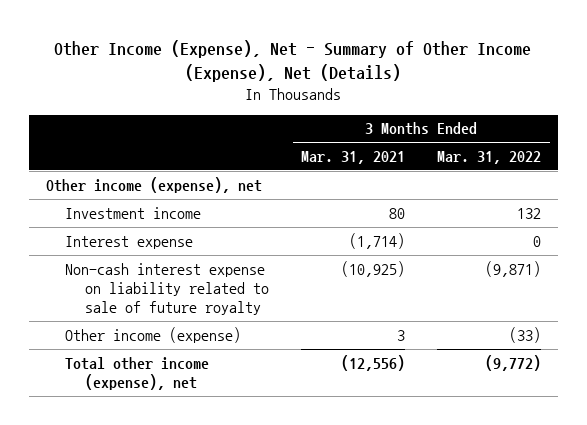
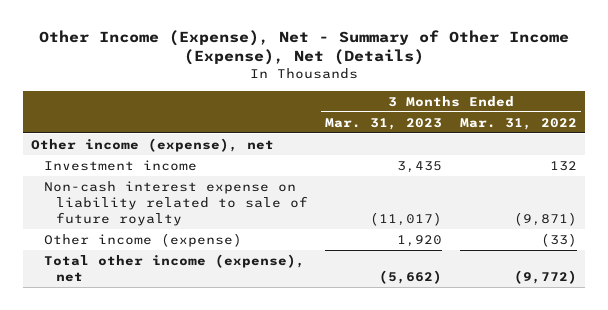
- | 3 Months Ended Mar. 31, 2021 | 3 Months Ended Mar. 31, 2022
+ | 3 Months Ended Mar. 31, 2023 | 3 Months Ended Mar. 31, 2022
- Interest expense | (1,714) | 0

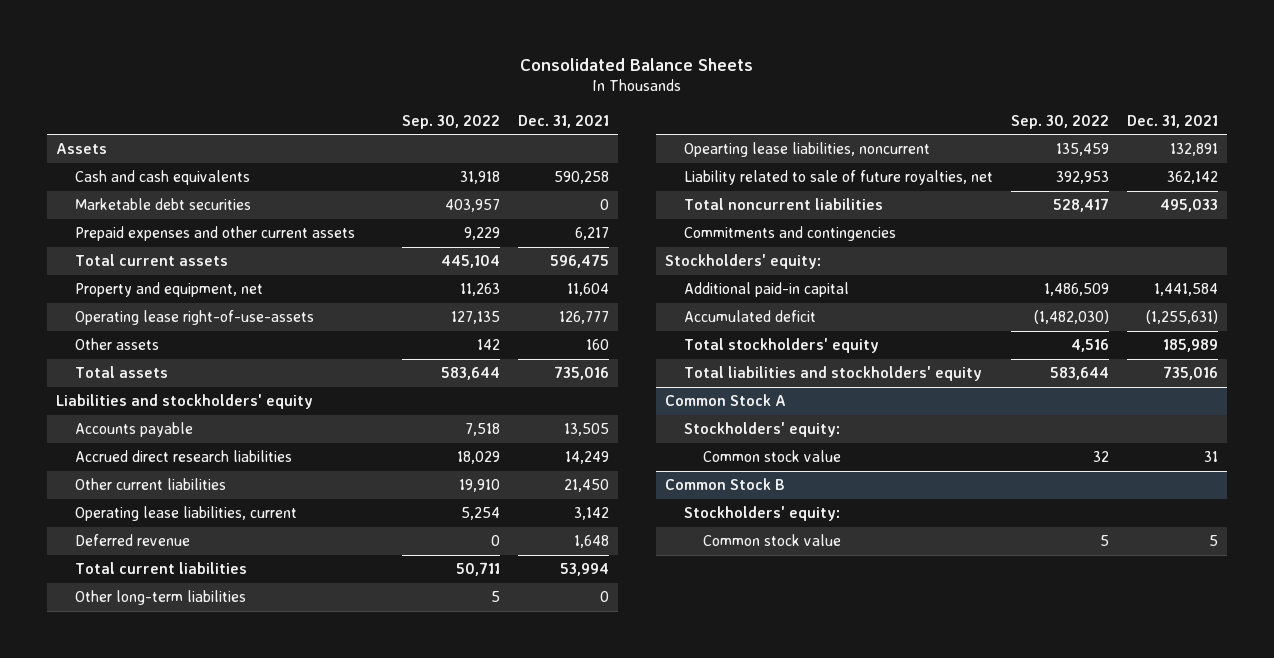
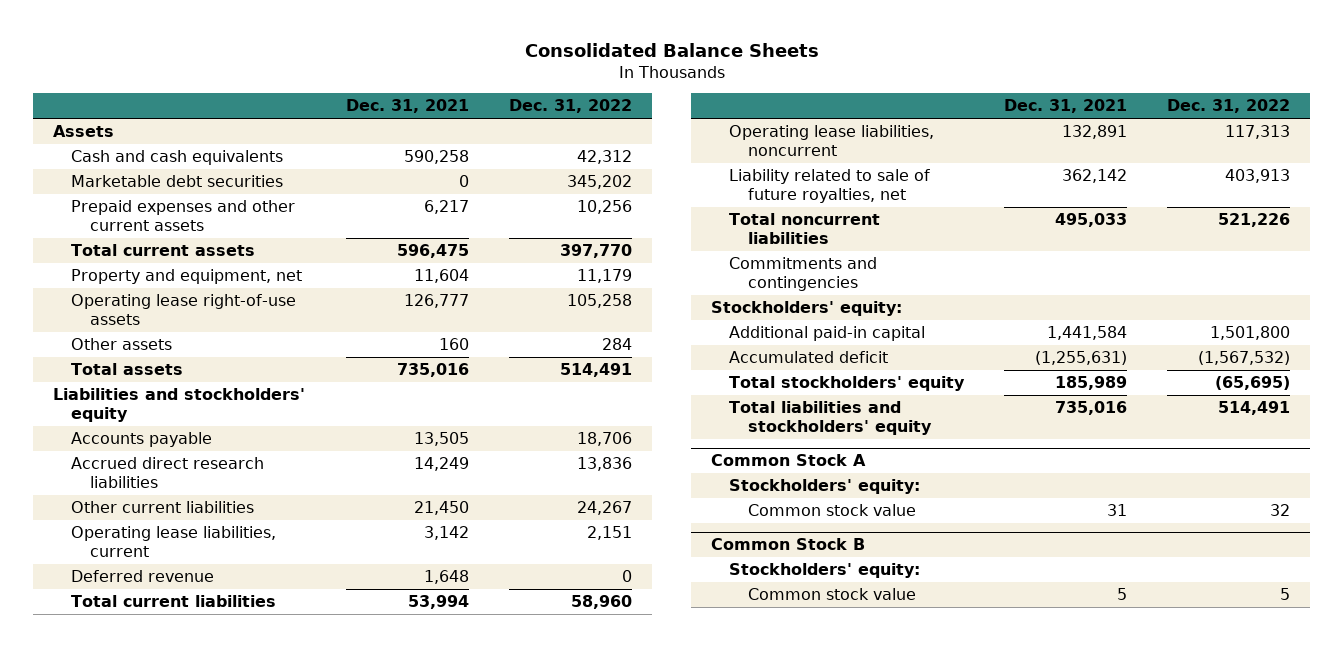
- | Sep. 30, 2022 | Dec. 31, 2021
+ | Dec. 31, 2021 | Dec. 31, 2022
- Operating lease right-of-use-assets | 127,135 | 126,777
+ Operating lease right-of-use assets | 126,777 | 105,258
- Other long-term liabilities | 5 | 0
- Opearting lease liabilities, noncurrent | 135,459 | 132,891
+ Operating lease liabilities, noncurrent | 132,891 | 117,313

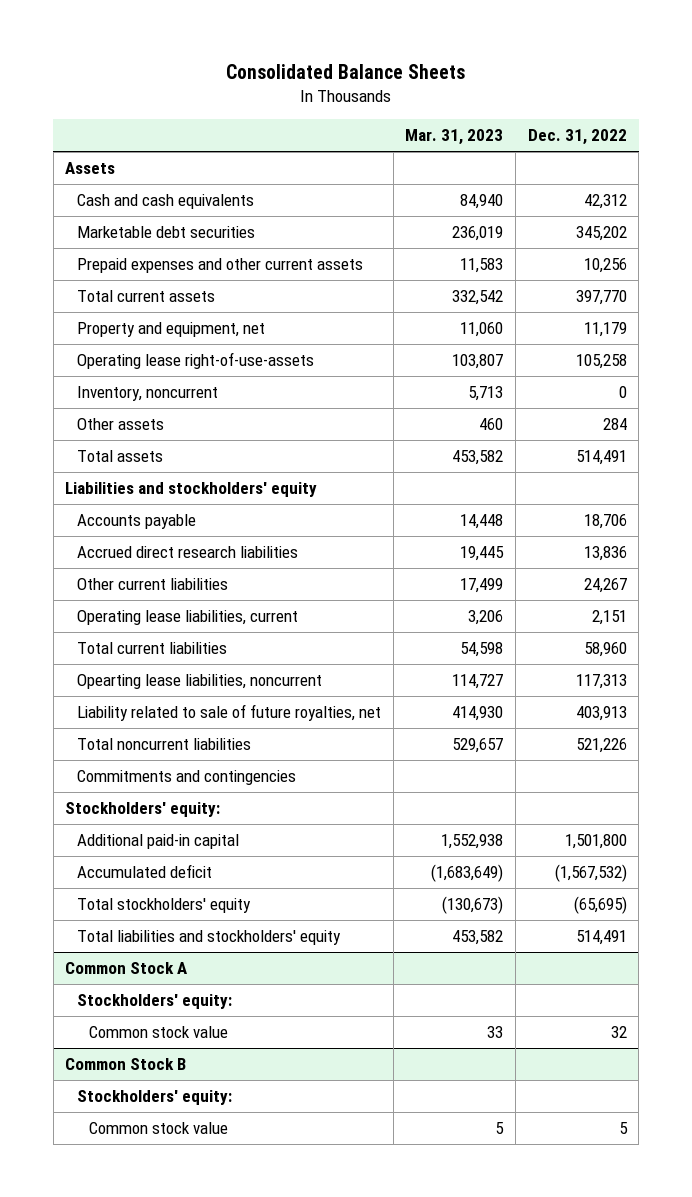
- | Dec. 31, 2021 | Dec. 31, 2022
+ | Mar. 31, 2023 | Dec. 31, 2022
- Operating lease right-of-use assets | 126,777 | 105,258
+ Operating lease right-of-use-assets | 103,807 | 105,258
+ Inventory, noncurrent | 5,713 | 0
- Deferred revenue | 1,648 | 0
- Operating lease liabilities, noncurrent | 132,891 | 117,313
+ Opearting lease liabilities, noncurrent | 114,727 | 117,313

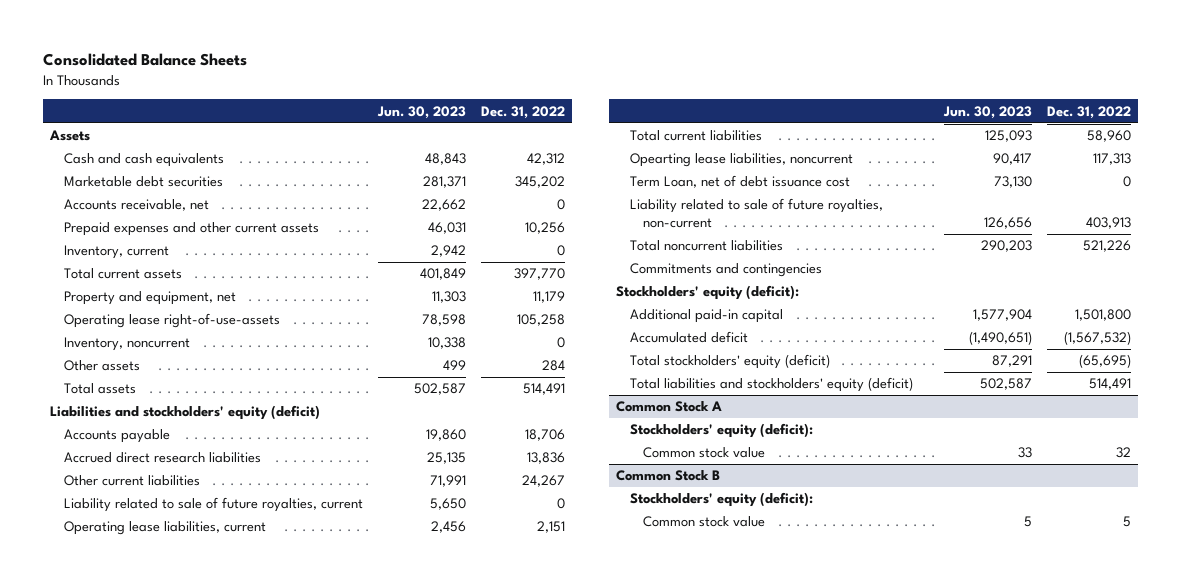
- | Mar. 31, 2023 | Dec. 31, 2022
+ | Jun. 30, 2023 | Dec. 31, 2022
+ Accounts receivable, net | 22,662 | 0
+ Inventory, current | 2,942 | 0
- Liabilities and stockholders' equity
+ Liabilities and stockholders' equity (deficit)
+ Liability related to sale of future royalties, current | 5,650 | 0
- Liability related to sale of future royalties, net | 414,930 | 403,913
+ Term Loan, net of debt issuance cost | 73,130 | 0
+ Liability related to sale of future royalties, non-current | 126,656 | 403,913
- Stockholders' equity:
+ Stockholders' equity (deficit):
- Total stockholders' equity | (130,673) | (65,695)
- Total liabilities and stockholders' equity | 453,582 | 514,491
+ Total stockholders' equity (deficit) | 87,291 | (65,695)
+ Total liabilities and stockholders' equity (deficit) | 502,587 | 514,491
@ Common Stock A
- Stockholders' equity:
+ Stockholders' equity (deficit):
@ Common Stock B
- Stockholders' equity:
+ Stockholders' equity (deficit):

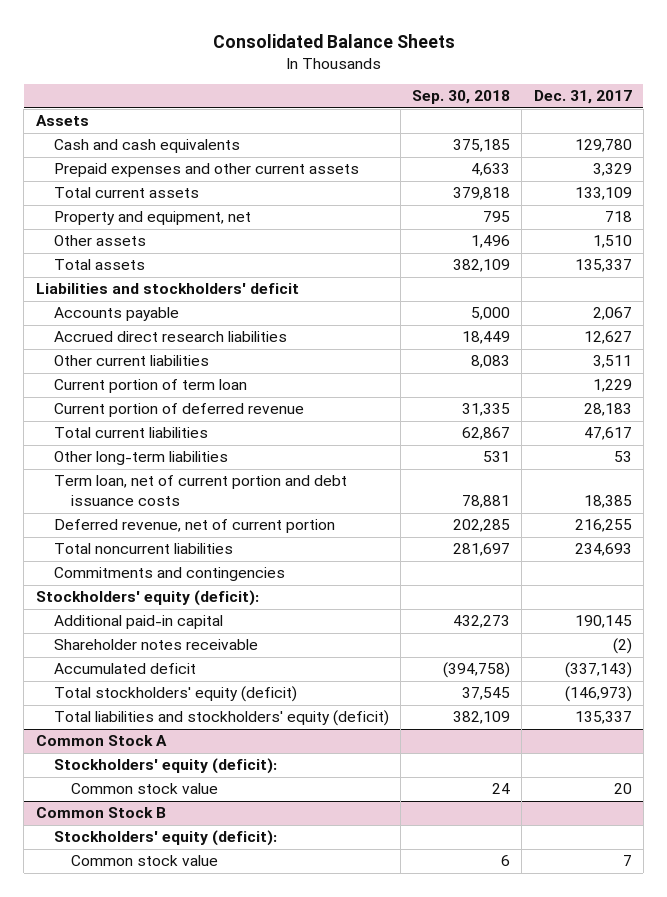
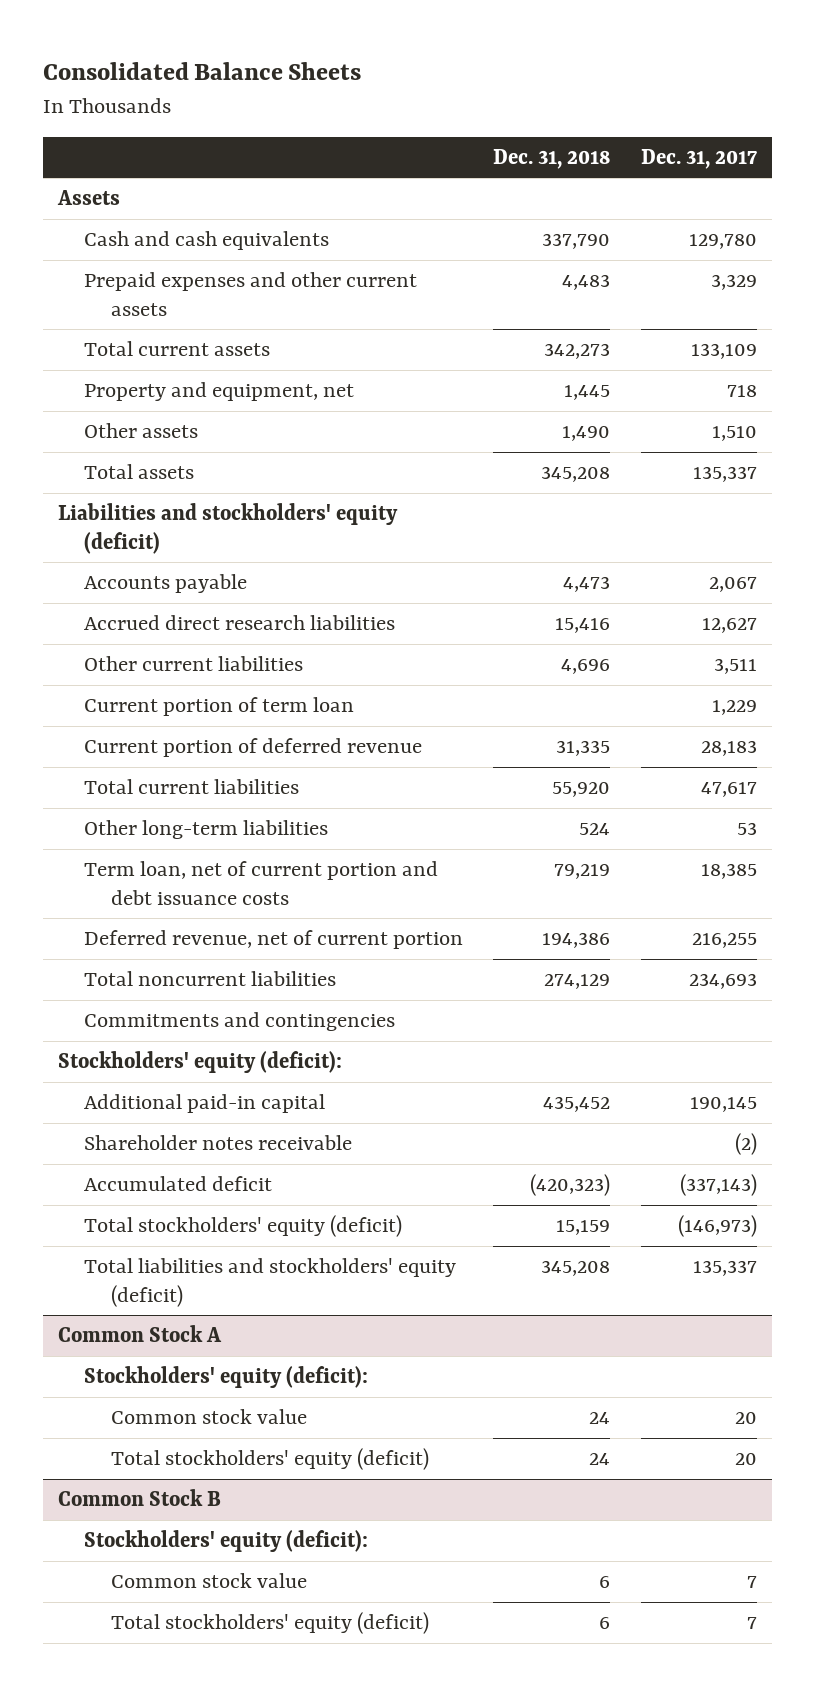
- | Sep. 30, 2018 | Dec. 31, 2017
+ | Dec. 31, 2018 | Dec. 31, 2017
- Liabilities and stockholders' deficit
+ Liabilities and stockholders' equity (deficit)
@ Common Stock A
+ Total stockholders' equity (deficit) | 24 | 20
@ Common Stock B
+ Total stockholders' equity (deficit) | 6 | 7

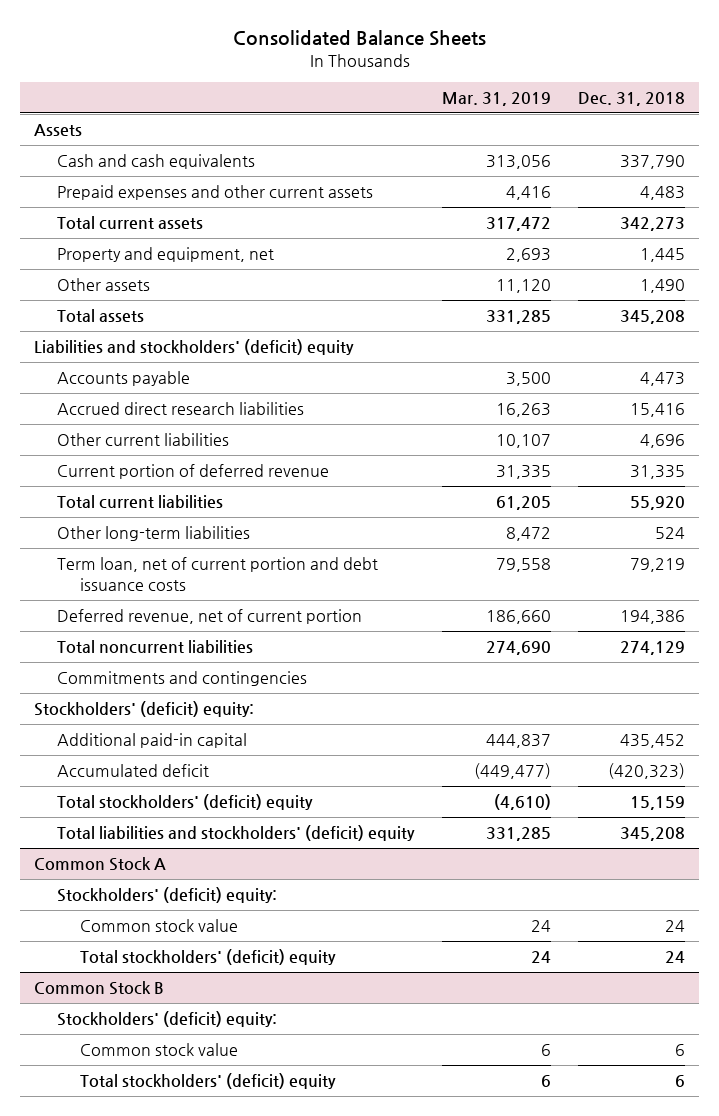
- | Dec. 31, 2018 | Dec. 31, 2017
+ | Mar. 31, 2019 | Dec. 31, 2018
- Liabilities and stockholders' equity (deficit)
+ Liabilities and stockholders' (deficit) equity
- Current portion of term loan | | 1,229
- Stockholders' equity (deficit):
+ Stockholders' (deficit) equity:
- Shareholder notes receivable | | (2)
- Total stockholders' equity (deficit) | 15,159 | (146,973)
- Total liabilities and stockholders' equity (deficit) | 345,208 | 135,337
+ Total stockholders' (deficit) equity | (4,610) | 15,159
+ Total liabilities and stockholders' (deficit) equity | 331,285 | 345,208
@ Common Stock A
- Stockholders' equity (deficit):
+ Stockholders' (deficit) equity:
- Total stockholders' equity (deficit) | 24 | 20
+ Total stockholders' (deficit) equity | 24 | 24
@ Common Stock B
- Stockholders' equity (deficit):
+ Stockholders' (deficit) equity:
- Total stockholders' equity (deficit) | 6 | 7
+ Total stockholders' (deficit) equity | 6 | 6

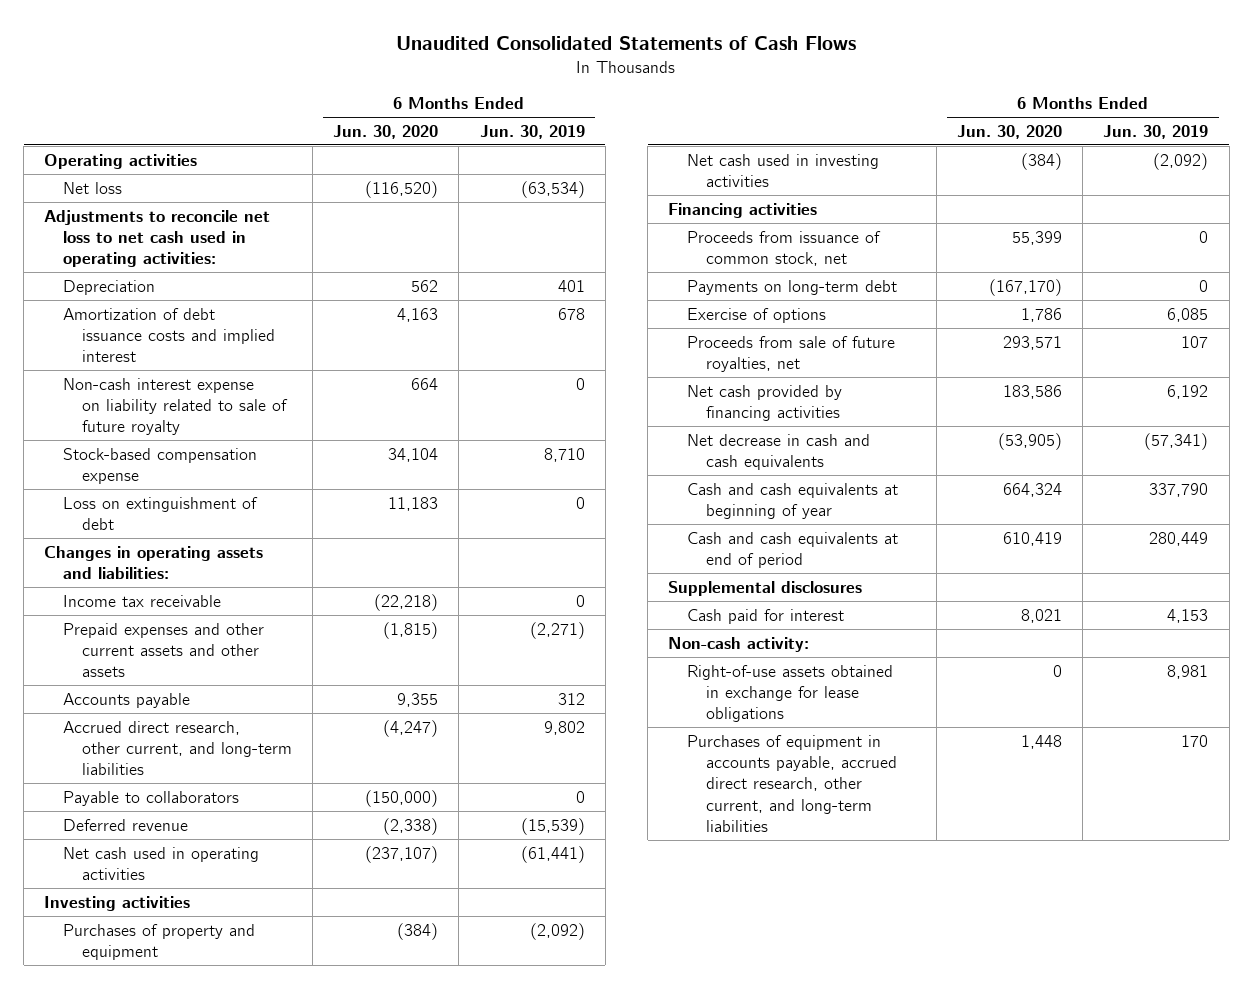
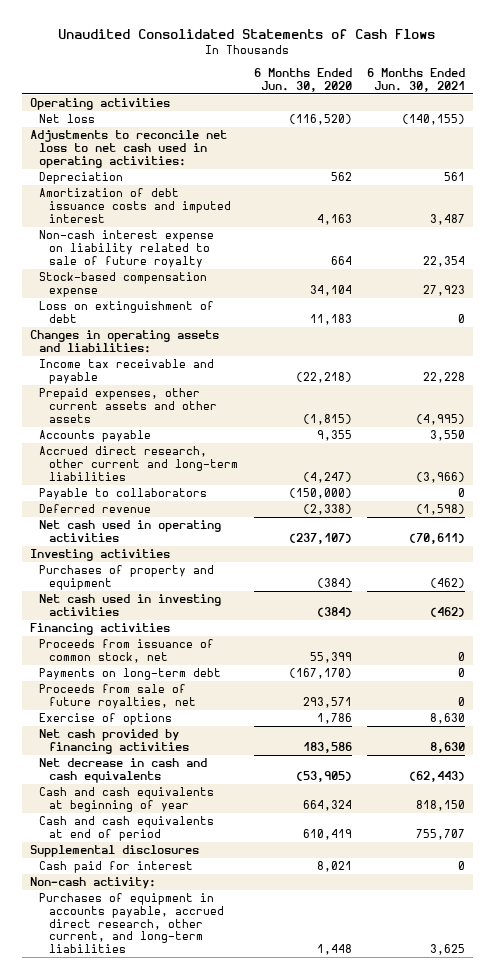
- | 6 Months Ended Jun. 30, 2020 | 6 Months Ended Jun. 30, 2019
+ | 6 Months Ended Jun. 30, 2020 | 6 Months Ended Jun. 30, 2021
- Amortization of debt issuance costs and implied interest | 4,163 | 678
+ Amortization of debt issuance costs and imputed interest | 4,163 | 3,487
- Income tax receivable | (22,218) | 0
- Prepaid expenses and other current assets and other assets | (1,815) | (2,271)
+ Income tax receivable and payable | (22,218) | 22,228
+ Prepaid expenses, other current assets and other assets | (1,815) | (4,995)
- Accrued direct research, other current, and long-term liabilities | (4,247) | 9,802
+ Accrued direct research, other current and long-term liabilities | (4,247) | (3,966)
moved down: Exercise of options | 1,786 | 8,630
- Right-of-use assets obtained in exchange for lease obligations | 0 | 8,981

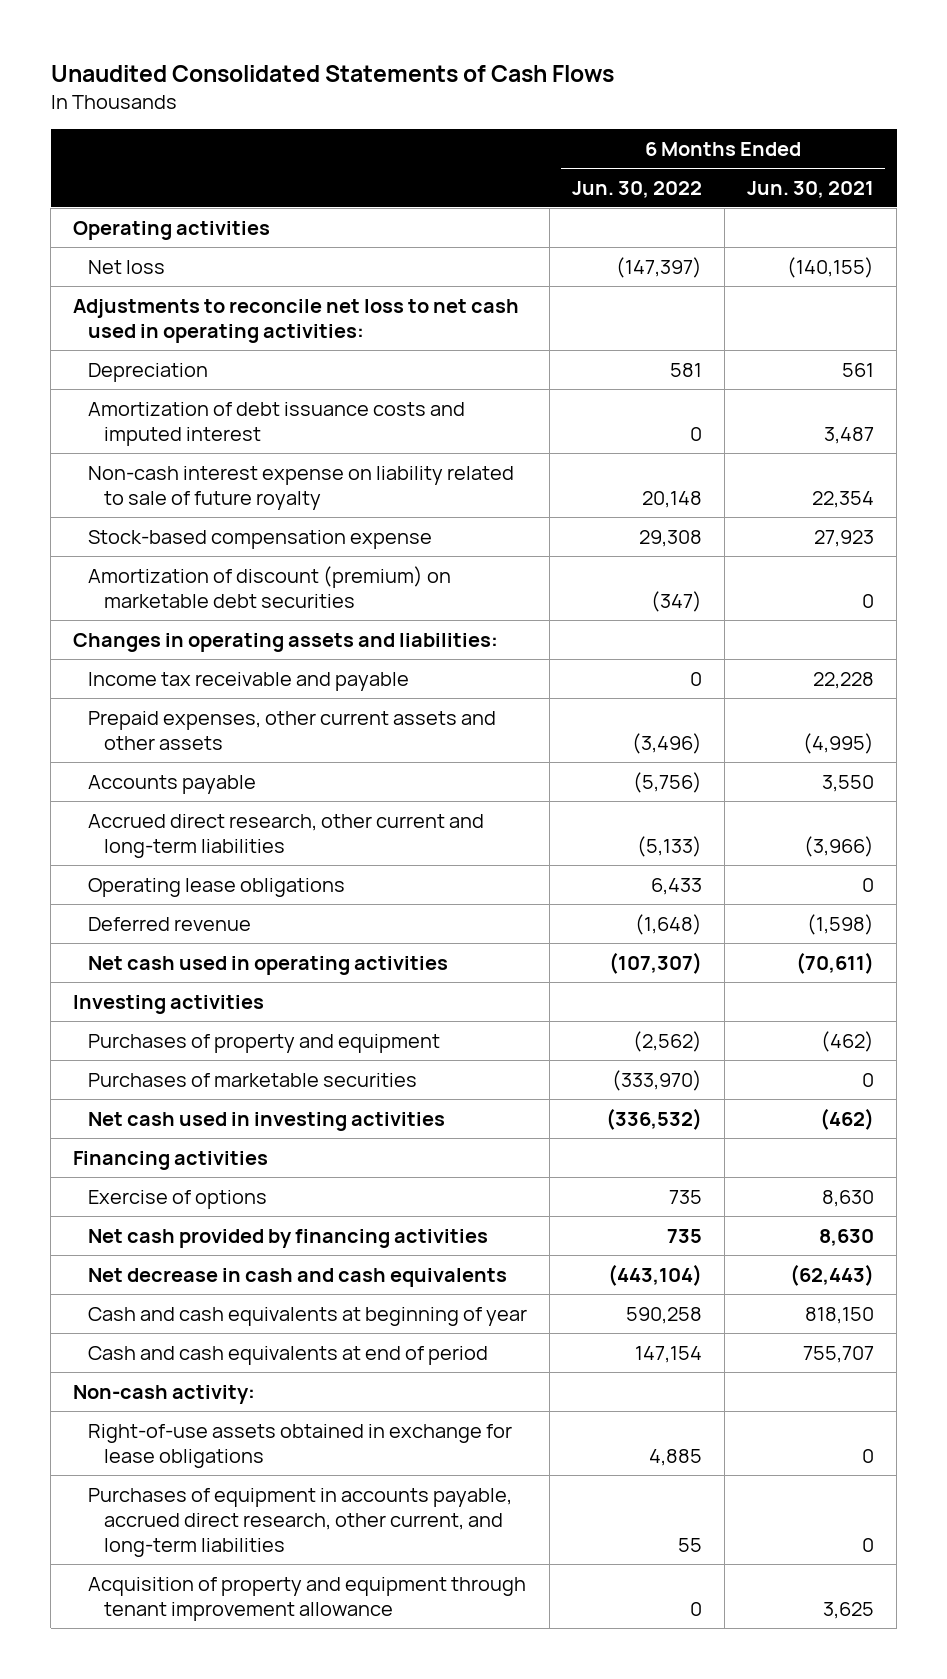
- | 6 Months Ended Jun. 30, 2020 | 6 Months Ended Jun. 30, 2021
+ | 6 Months Ended Jun. 30, 2022 | 6 Months Ended Jun. 30, 2021
- Loss on extinguishment of debt | 11,183 | 0
+ Amortization of discount (premium) on marketable debt securities | (347) | 0
- Payable to collaborators | (150,000) | 0
+ Operating lease obligations | 6,433 | 0
+ Purchases of marketable securities | (333,970) | 0
- Proceeds from issuance of common stock, net | 55,399 | 0
- Payments on long-term debt | (167,170) | 0
- Proceeds from sale of future royalties, net | 293,571 | 0
- Supplemental disclosures
- Cash paid for interest | 8,021 | 0
- Purchases of equipment in accounts payable, accrued direct research, other current, and long-term liabilities | 1,448 | 3,625
+ Right-of-use assets obtained in exchange for lease obligations | 4,885 | 0
+ Purchases of equipment in accounts payable, accrued direct research, other current, and long-term liabilities | 55 | 0
+ Acquisition of property and equipment through tenant improvement allowance | 0 | 3,625

